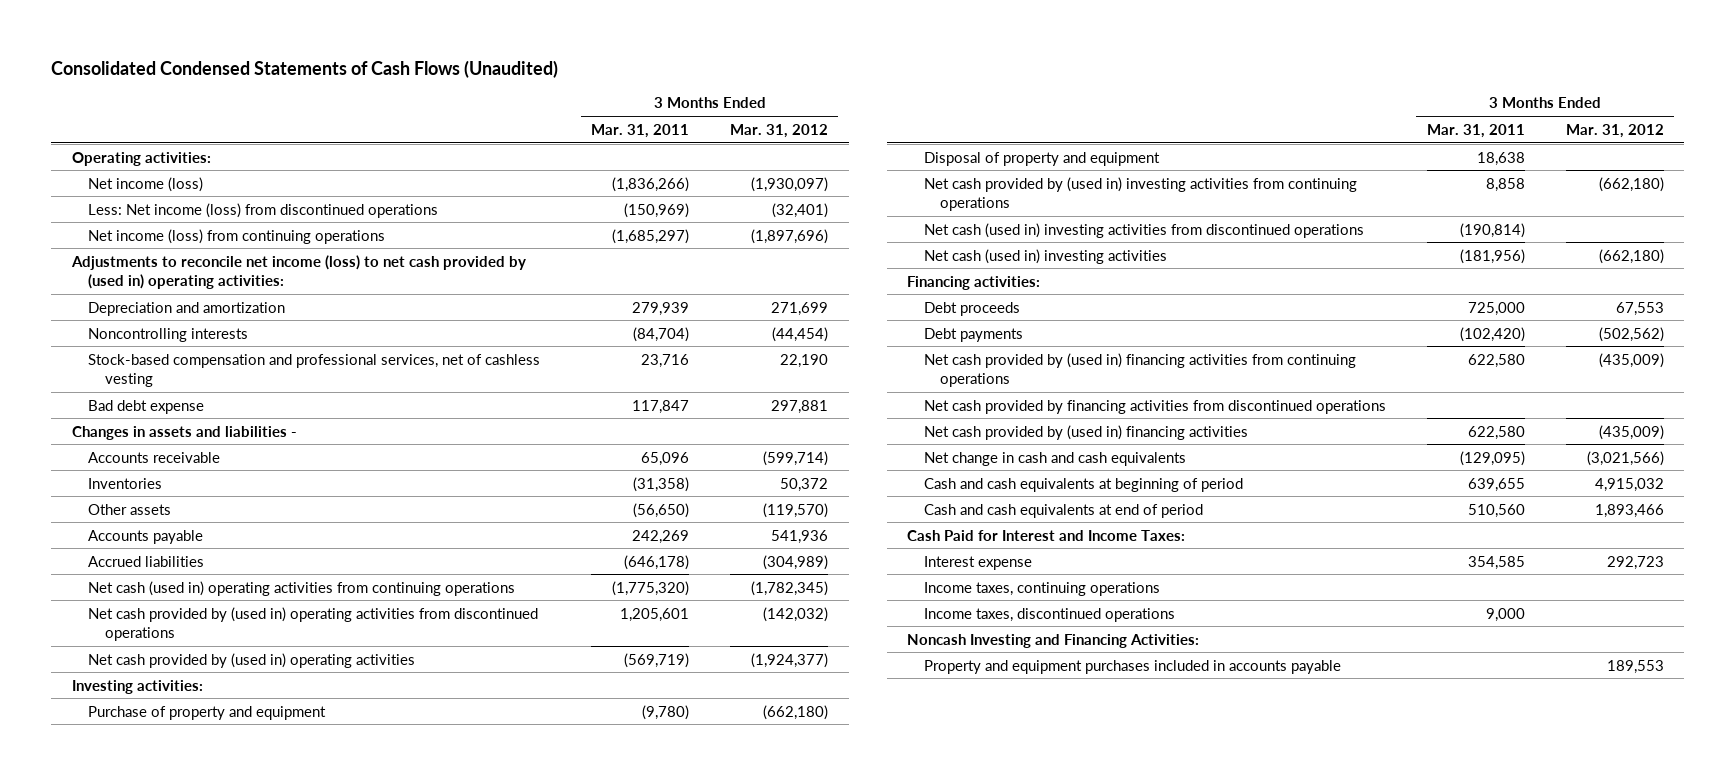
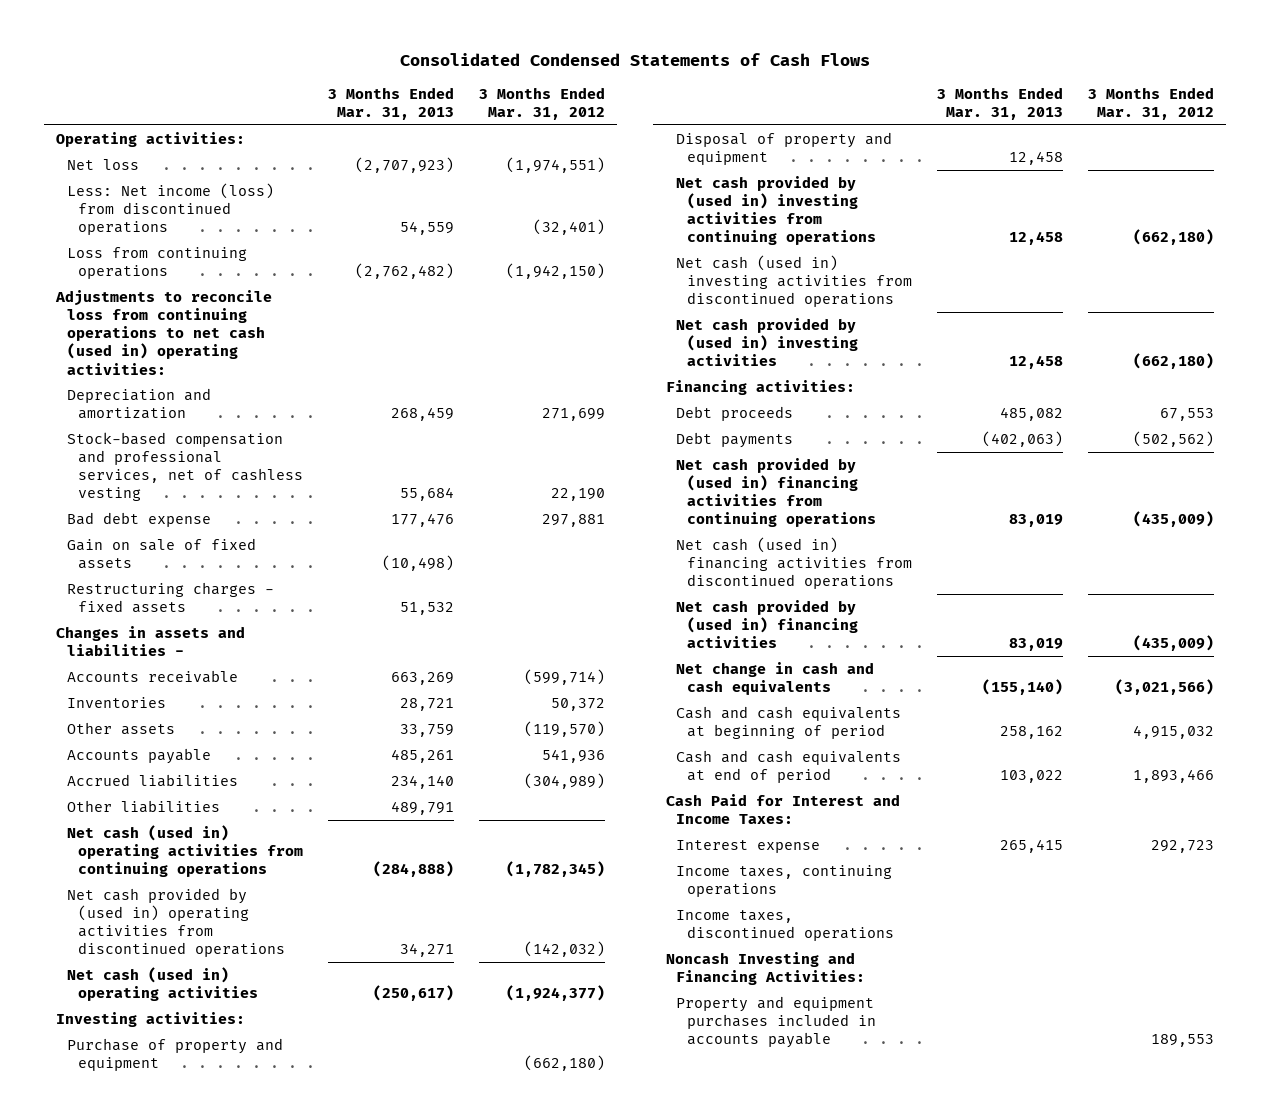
- Consolidated Condensed Statements of Cash Flows (Unaudited)
+ Consolidated Condensed Statements of Cash Flows
- | 3 Months Ended Mar. 31, 2011 | 3 Months Ended Mar. 31, 2012
+ | 3 Months Ended Mar. 31, 2013 | 3 Months Ended Mar. 31, 2012
- Net income (loss) | (1,836,266) | (1,930,097)
+ Net loss | (2,707,923) | (1,974,551)
- Net income (loss) from continuing operations | (1,685,297) | (1,897,696)
- Adjustments to reconcile net income (loss) to net cash provided by (used in) operating activities:
+ Loss from continuing operations | (2,762,482) | (1,942,150)
+ Adjustments to reconcile loss from continuing operations to net cash (used in) operating activities:
- Noncontrolling interests | (84,704) | (44,454)
+ Gain on sale of fixed assets | (10,498) |
+ Restructuring charges - fixed assets | 51,532 |
+ Other liabilities | 489,791 |
- Net cash provided by (used in) operating activities | (569,719) | (1,924,377)
+ Net cash (used in) operating activities | (250,617) | (1,924,377)
- Net cash (used in) investing activities | (181,956) | (662,180)
+ Net cash provided by (used in) investing activities | 12,458 | (662,180)
- Net cash provided by financing activities from discontinued operations
+ Net cash (used in) financing activities from discontinued operations

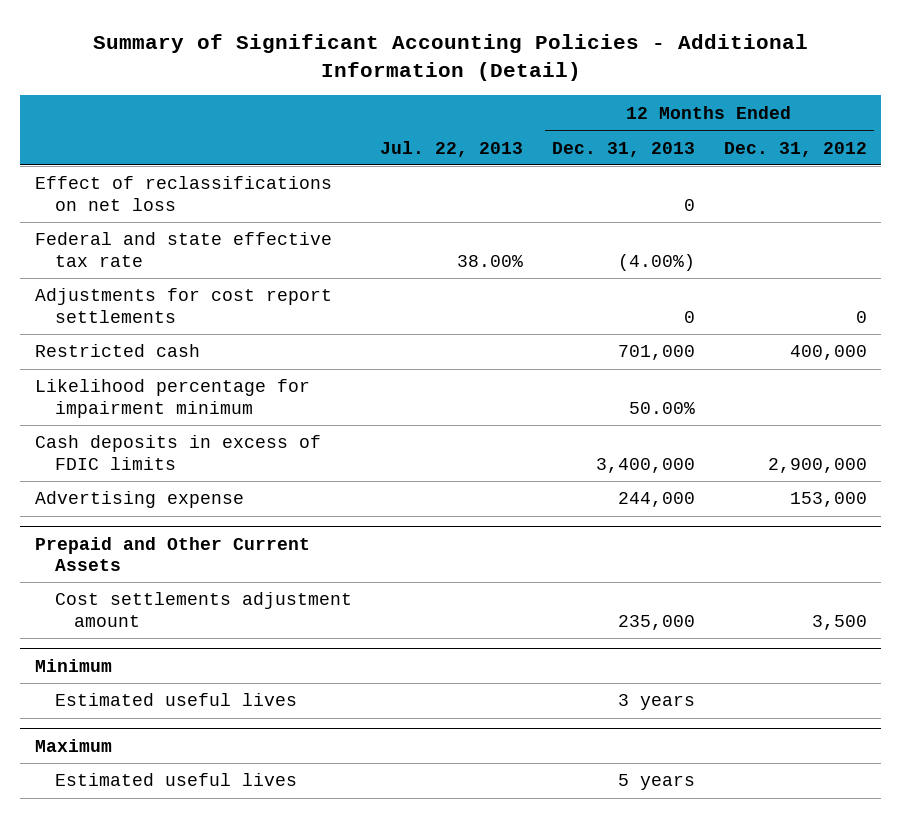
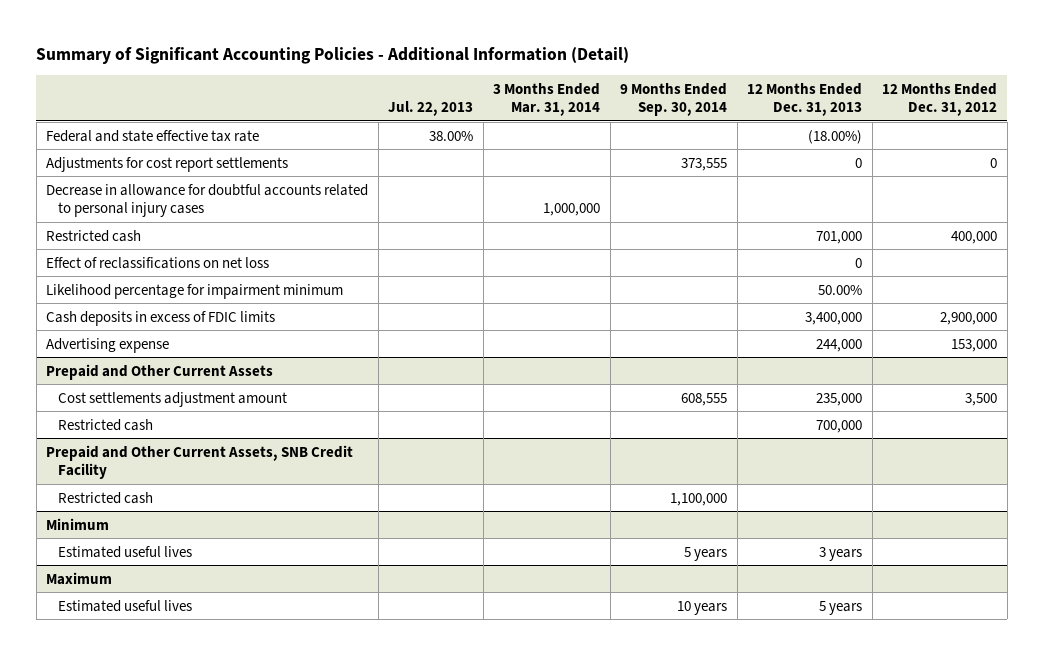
- | Jul. 22, 2013 | 12 Months Ended Dec. 31, 2013 | 12 Months Ended Dec. 31, 2012
+ | Jul. 22, 2013 | 3 Months Ended Mar. 31, 2014 | 9 Months Ended Sep. 30, 2014 | 12 Months Ended Dec. 31, 2013 | 12 Months Ended Dec. 31, 2012
- Federal and state effective tax rate | 38.00% | (4.00%) |
+ Federal and state effective tax rate | 38.00% | | | (18.00%) |
+ Decrease in allowance for doubtful accounts related to personal injury cases | | 1,000,000 | | |
moved down: Effect of reclassifications on net loss | | | | 0 |
@ Prepaid and Other Current Assets
+ Restricted cash | | | | 700,000 |
+ Prepaid and Other Current Assets, SNB Credit Facility
+ Restricted cash | | | 1,100,000 | |

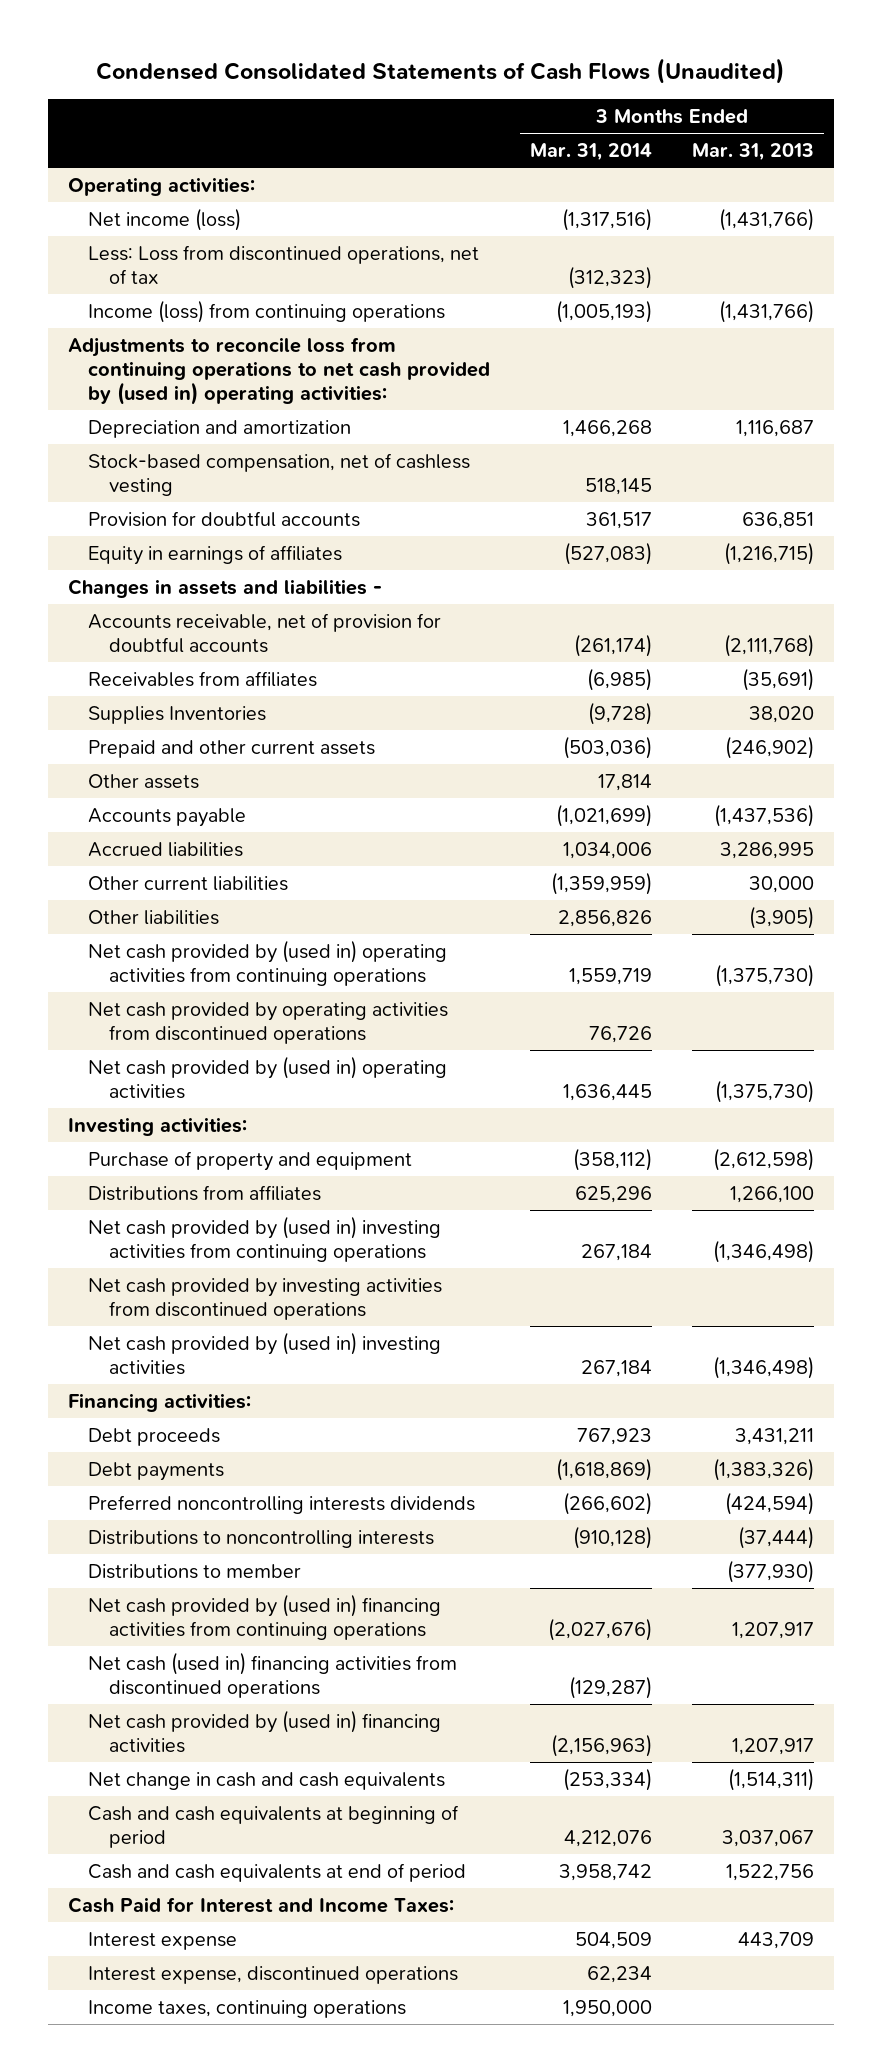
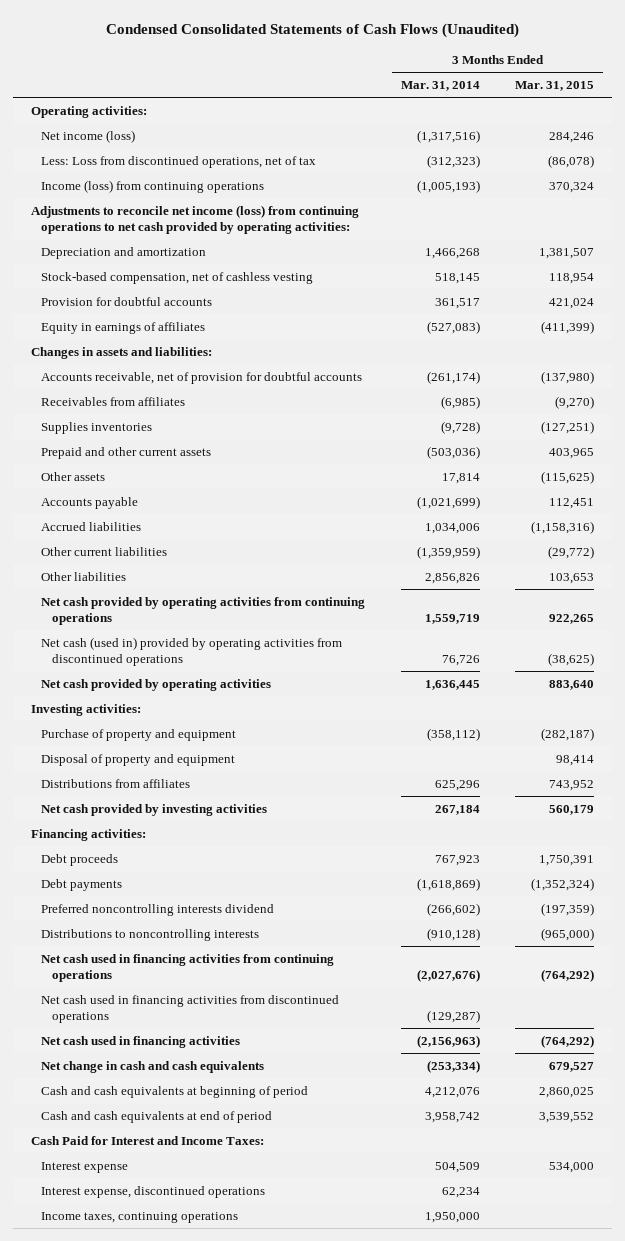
- | 3 Months Ended Mar. 31, 2014 | 3 Months Ended Mar. 31, 2013
+ | 3 Months Ended Mar. 31, 2014 | 3 Months Ended Mar. 31, 2015
- Adjustments to reconcile loss from continuing operations to net cash provided by (used in) operating activities:
+ Adjustments to reconcile net income (loss) from continuing operations to net cash provided by operating activities:
- Changes in assets and liabilities -
+ Changes in assets and liabilities:
- Supplies Inventories | (9,728) | 38,020
+ Supplies inventories | (9,728) | (127,251)
- Net cash provided by (used in) operating activities from continuing operations | 1,559,719 | (1,375,730)
- Net cash provided by operating activities from discontinued operations | 76,726 |
- Net cash provided by (used in) operating activities | 1,636,445 | (1,375,730)
+ Net cash provided by operating activities from continuing operations | 1,559,719 | 922,265
+ Net cash (used in) provided by operating activities from discontinued operations | 76,726 | (38,625)
+ Net cash provided by operating activities | 1,636,445 | 883,640
+ Disposal of property and equipment | | 98,414
- Net cash provided by (used in) investing activities from continuing operations | 267,184 | (1,346,498)
- Net cash provided by investing activities from discontinued operations
- Net cash provided by (used in) investing activities | 267,184 | (1,346,498)
+ Net cash provided by investing activities | 267,184 | 560,179
- Preferred noncontrolling interests dividends | (266,602) | (424,594)
+ Preferred noncontrolling interests dividend | (266,602) | (197,359)
- Distributions to member | | (377,930)
- Net cash provided by (used in) financing activities from continuing operations | (2,027,676) | 1,207,917
- Net cash (used in) financing activities from discontinued operations | (129,287) |
- Net cash provided by (used in) financing activities | (2,156,963) | 1,207,917
+ Net cash used in financing activities from continuing operations | (2,027,676) | (764,292)
+ Net cash used in financing activities from discontinued operations | (129,287) |
+ Net cash used in financing activities | (2,156,963) | (764,292)

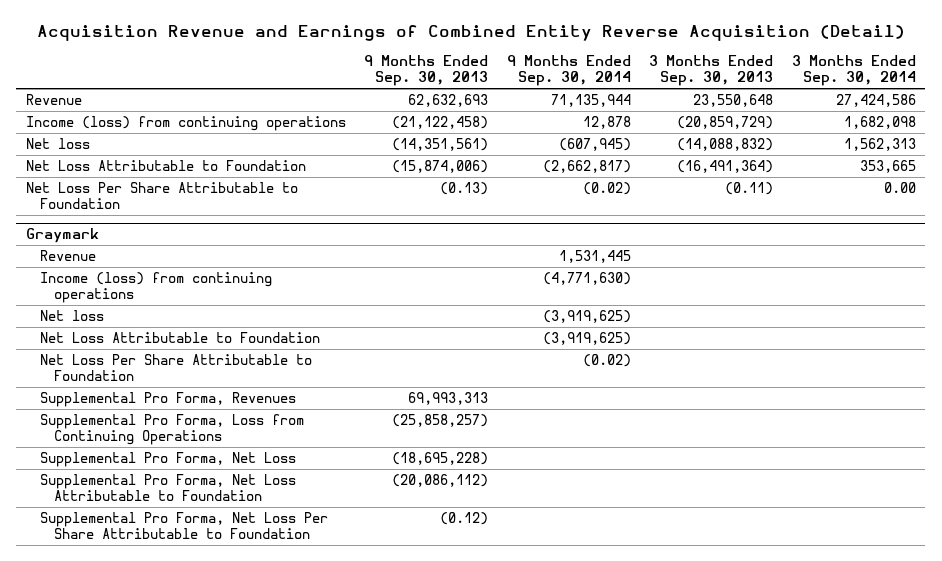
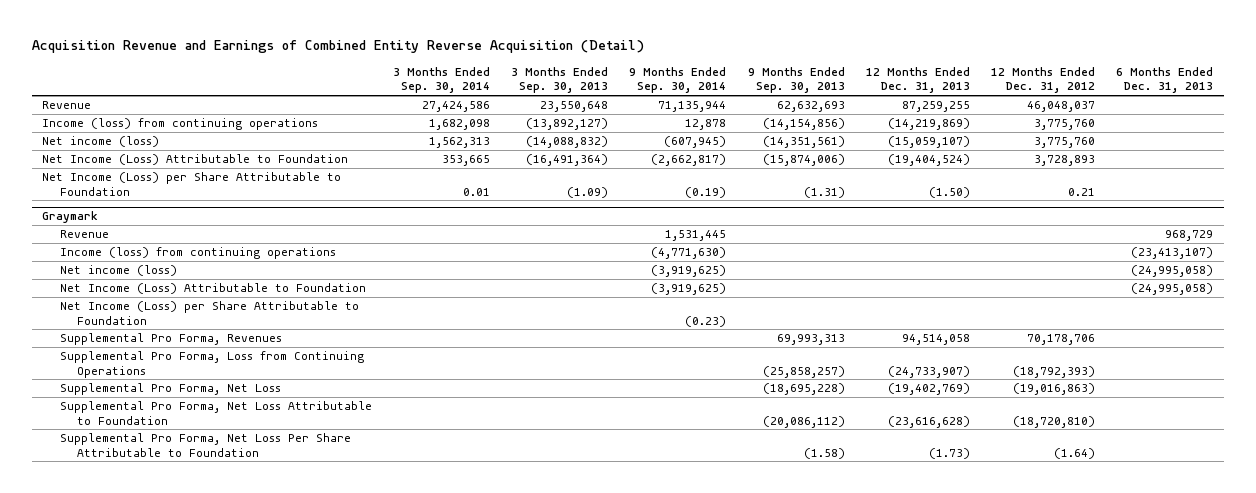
- | 9 Months Ended Sep. 30, 2013 | 9 Months Ended Sep. 30, 2014 | 3 Months Ended Sep. 30, 2013 | 3 Months Ended Sep. 30, 2014
+ | 3 Months Ended Sep. 30, 2014 | 3 Months Ended Sep. 30, 2013 | 9 Months Ended Sep. 30, 2014 | 9 Months Ended Sep. 30, 2013 | 12 Months Ended Dec. 31, 2013 | 12 Months Ended Dec. 31, 2012 | 6 Months Ended Dec. 31, 2013
- Income (loss) from continuing operations | (21,122,458) | 12,878 | (20,859,729) | 1,682,098
- Net loss | (14,351,561) | (607,945) | (14,088,832) | 1,562,313
- Net Loss Attributable to Foundation | (15,874,006) | (2,662,817) | (16,491,364) | 353,665
- Net Loss Per Share Attributable to Foundation | (0.13) | (0.02) | (0.11) | 0.00
+ Income (loss) from continuing operations | 1,682,098 | (13,892,127) | 12,878 | (14,154,856) | (14,219,869) | 3,775,760 |
+ Net income (loss) | 1,562,313 | (14,088,832) | (607,945) | (14,351,561) | (15,059,107) | 3,775,760 |
+ Net Income (Loss) Attributable to Foundation | 353,665 | (16,491,364) | (2,662,817) | (15,874,006) | (19,404,524) | 3,728,893 |
+ Net Income (Loss) per Share Attributable to Foundation | 0.01 | (1.09) | (0.19) | (1.31) | (1.50) | 0.21 |
@ Graymark
- Net loss | | (3,919,625) | |
- Net Loss Attributable to Foundation | | (3,919,625) | |
- Net Loss Per Share Attributable to Foundation | | (0.02) | |
+ Net income (loss) | | | (3,919,625) | | | | (24,995,058)
+ Net Income (Loss) Attributable to Foundation | | | (3,919,625) | | | | (24,995,058)
+ Net Income (Loss) per Share Attributable to Foundation | | | (0.23) | | | |
- Supplemental Pro Forma, Net Loss Per Share Attributable to Foundation | (0.12) | | |
+ Supplemental Pro Forma, Net Loss Per Share Attributable to Foundation | | | | (1.58) | (1.73) | (1.64) |

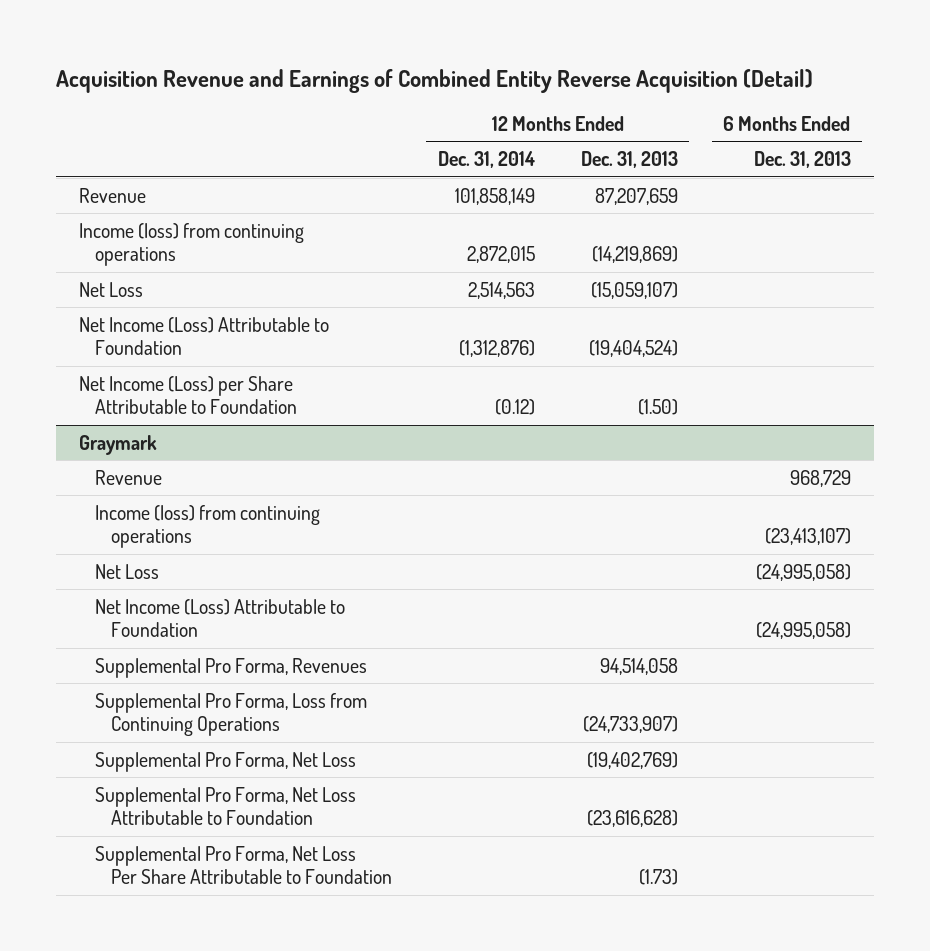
- | 3 Months Ended Sep. 30, 2014 | 3 Months Ended Sep. 30, 2013 | 9 Months Ended Sep. 30, 2014 | 9 Months Ended Sep. 30, 2013 | 12 Months Ended Dec. 31, 2013 | 12 Months Ended Dec. 31, 2012 | 6 Months Ended Dec. 31, 2013
+ | 12 Months Ended Dec. 31, 2014 | 12 Months Ended Dec. 31, 2013 | 6 Months Ended Dec. 31, 2013
- Revenue | 27,424,586 | 23,550,648 | 71,135,944 | 62,632,693 | 87,259,255 | 46,048,037 |
+ Revenue | 101,858,149 | 87,207,659 |
- Net income (loss) | 1,562,313 | (14,088,832) | (607,945) | (14,351,561) | (15,059,107) | 3,775,760 |
+ Net Loss | 2,514,563 | (15,059,107) |
@ Graymark
- Net income (loss) | | | (3,919,625) | | | | (24,995,058)
+ Net Loss | | | (24,995,058)
- Net Income (Loss) per Share Attributable to Foundation | | | (0.23) | | | |

